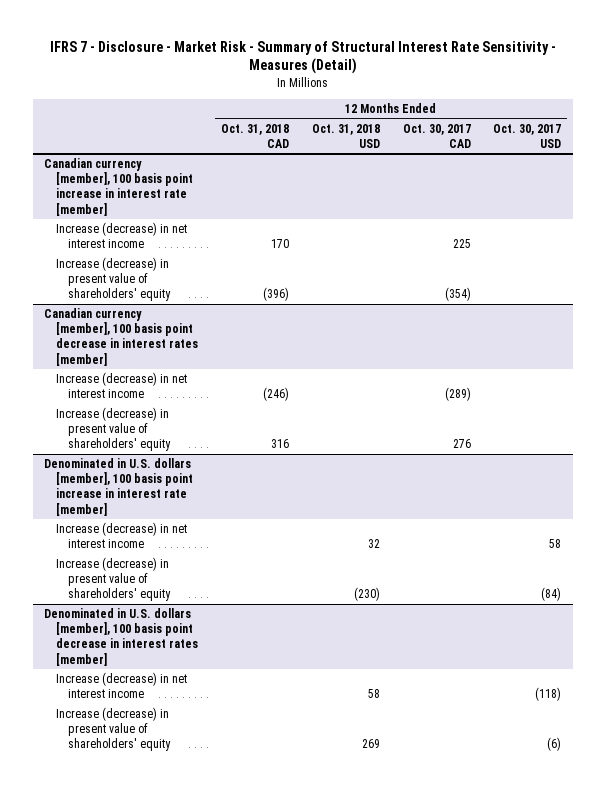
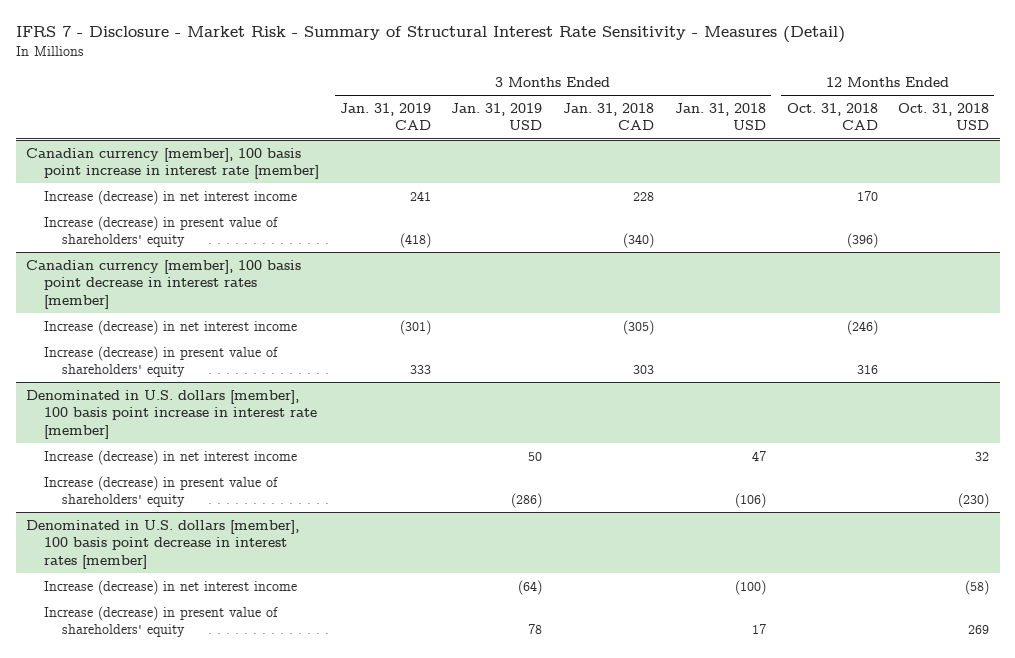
- | 12 Months Ended Oct. 31, 2018 CAD | 12 Months Ended Oct. 31, 2018 USD | 12 Months Ended Oct. 30, 2017 CAD | 12 Months Ended Oct. 30, 2017 USD
+ | 3 Months Ended Jan. 31, 2019 CAD | 3 Months Ended Jan. 31, 2019 USD | 3 Months Ended Jan. 31, 2018 CAD | 3 Months Ended Jan. 31, 2018 USD | 12 Months Ended Oct. 31, 2018 CAD | 12 Months Ended Oct. 31, 2018 USD
@ Denominated in U.S. dollars [member], 100 basis point decrease in interest rates [member]
- Increase (decrease) in net interest income | | 58 | | (118)
+ Increase (decrease) in net interest income | | (64) | | (100) | | (58)

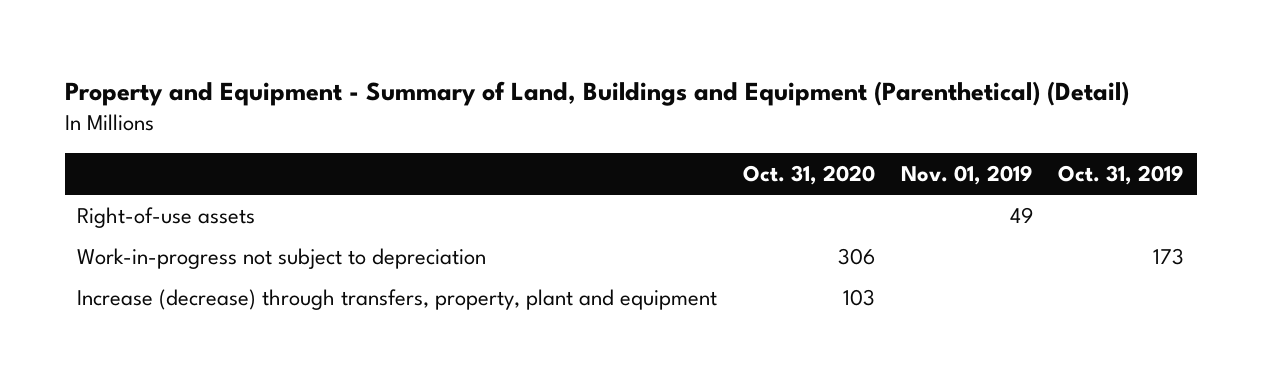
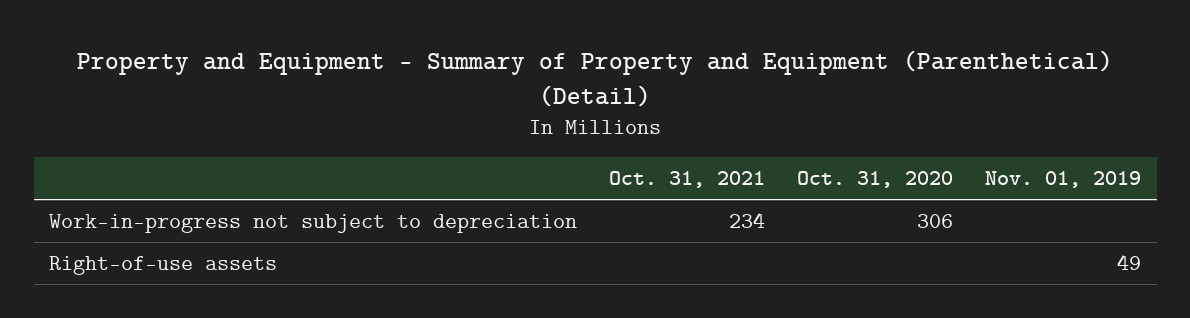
- Property and Equipment - Summary of Land, Buildings and Equipment (Parenthetical) (Detail)
+ Property and Equipment - Summary of Property and Equipment (Parenthetical) (Detail)
- | Oct. 31, 2020 | Nov. 01, 2019 | Oct. 31, 2019
+ | Oct. 31, 2021 | Oct. 31, 2020 | Nov. 01, 2019
- Increase (decrease) through transfers, property, plant and equipment | 103 | |
moved down: Right-of-use assets | | | 49

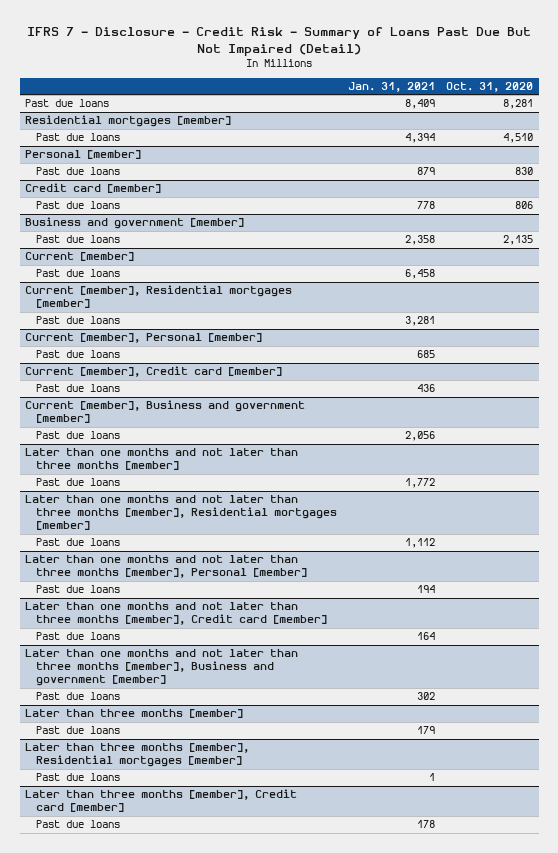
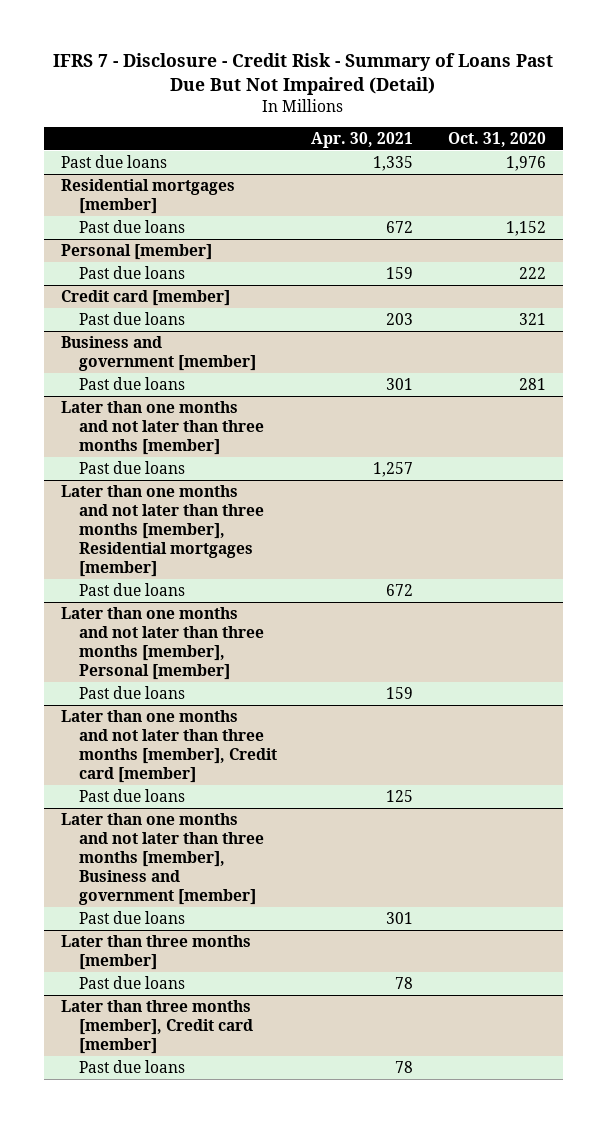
- | Jan. 31, 2021 | Oct. 31, 2020
+ | Apr. 30, 2021 | Oct. 31, 2020
- Past due loans | 8,409 | 8,281
+ Past due loans | 1,335 | 1,976
@ Residential mortgages [member]
- Past due loans | 4,394 | 4,510
+ Past due loans | 672 | 1,152
@ Personal [member]
- Past due loans | 879 | 830
+ Past due loans | 159 | 222
@ Credit card [member]
- Past due loans | 778 | 806
+ Past due loans | 203 | 321
@ Business and government [member]
- Past due loans | 2,358 | 2,135
- Current [member]
- Past due loans | 6,458 |
- Current [member], Residential mortgages [member]
- Past due loans | 3,281 |
- Current [member], Personal [member]
- Past due loans | 685 |
- Current [member], Credit card [member]
- Past due loans | 436 |
- Current [member], Business and government [member]
- Past due loans | 2,056 |
@ Business and government [member]
+ Past due loans | 301 | 281
- Later than three months [member], Residential mortgages [member]
- Past due loans | 1 |

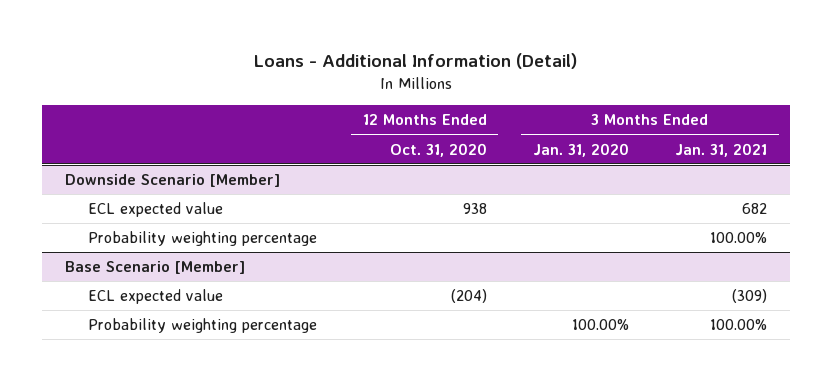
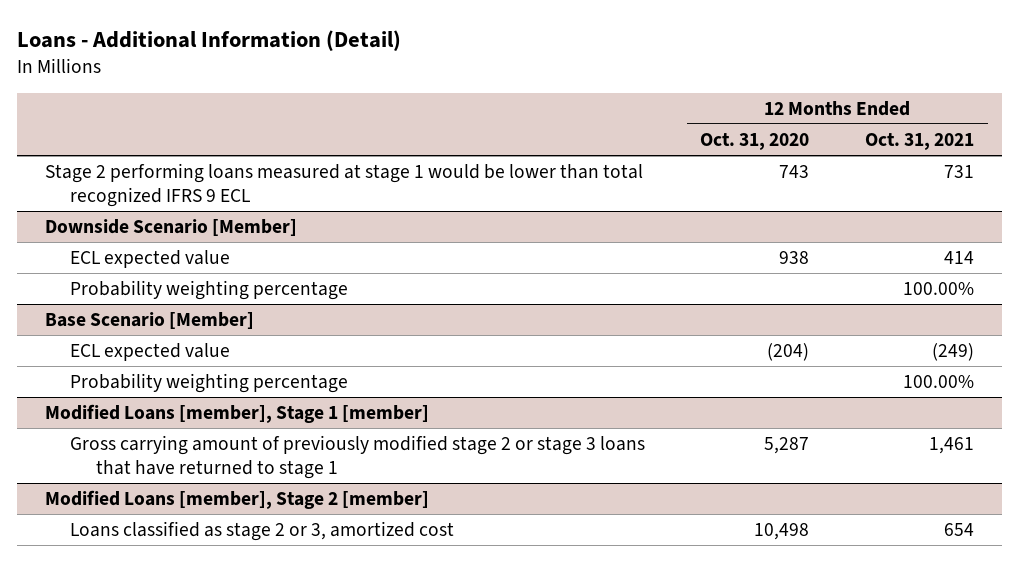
- | 12 Months Ended Oct. 31, 2020 | 3 Months Ended Jan. 31, 2020 | 3 Months Ended Jan. 31, 2021
+ | 12 Months Ended Oct. 31, 2020 | 12 Months Ended Oct. 31, 2021
+ Stage 2 performing loans measured at stage 1 would be lower than total recognized IFRS 9 ECL | 743 | 731
+ Modified Loans [member], Stage 1 [member]
+ Gross carrying amount of previously modified stage 2 or stage 3 loans that have returned to stage 1 | 5,287 | 1,461
+ Modified Loans [member], Stage 2 [member]
+ Loans classified as stage 2 or 3, amortized cost | 10,498 | 654

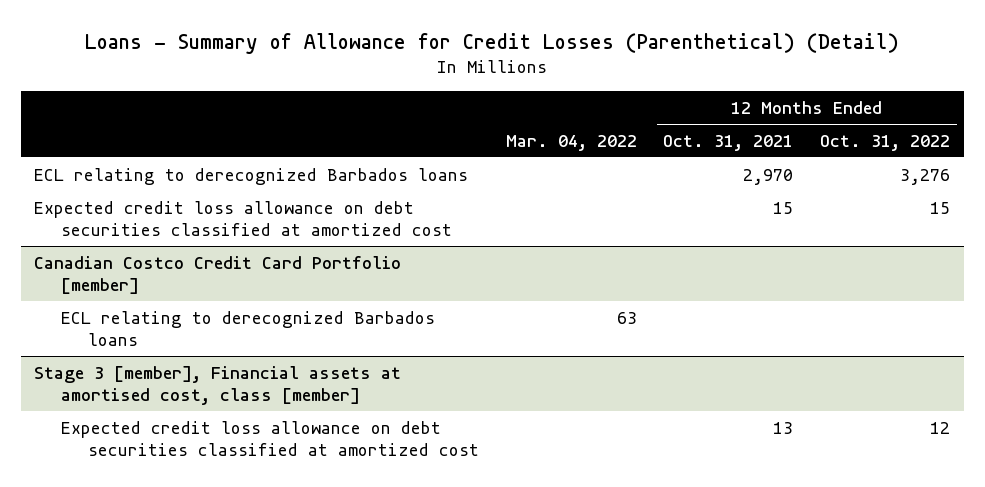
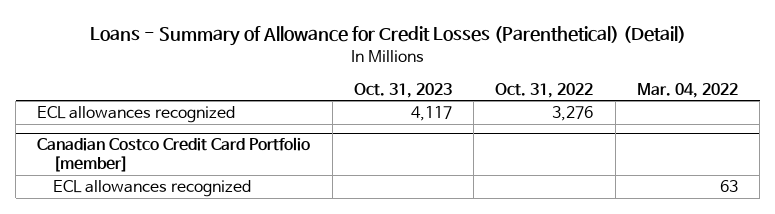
- | Mar. 04, 2022 | 12 Months Ended Oct. 31, 2021 | 12 Months Ended Oct. 31, 2022
+ | Oct. 31, 2023 | Oct. 31, 2022 | Mar. 04, 2022
- ECL relating to derecognized Barbados loans | | 2,970 | 3,276
- Expected credit loss allowance on debt securities classified at amortized cost | | 15 | 15
+ ECL allowances recognized | 4,117 | 3,276 |
@ Canadian Costco Credit Card Portfolio [member]
- ECL relating to derecognized Barbados loans | 63 | |
- Stage 3 [member], Financial assets at amortised cost, class [member]
- Expected credit loss allowance on debt securities classified at amortized cost | | 13 | 12
@ Canadian Costco Credit Card Portfolio [member]
+ ECL allowances recognized | | | 63

